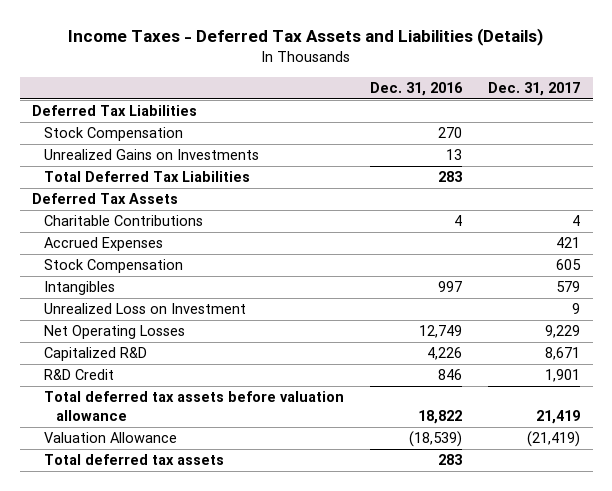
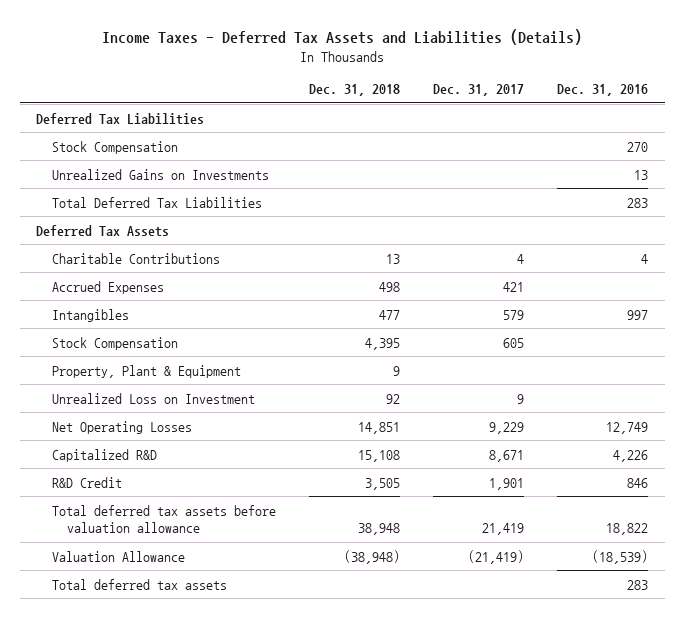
- | Dec. 31, 2016 | Dec. 31, 2017
+ | Dec. 31, 2018 | Dec. 31, 2017 | Dec. 31, 2016
moved down: Stock Compensation | 4,395 | 605 |
+ Property, Plant & Equipment | 9 | |

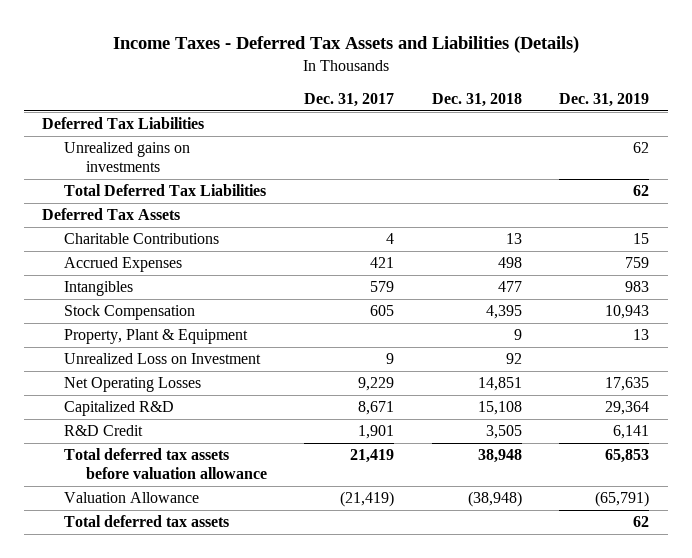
- | Dec. 31, 2018 | Dec. 31, 2017 | Dec. 31, 2016
+ | Dec. 31, 2017 | Dec. 31, 2018 | Dec. 31, 2019
- Stock Compensation | | | 270
- Unrealized Gains on Investments | | | 13
+ Unrealized gains on investments | | | 62

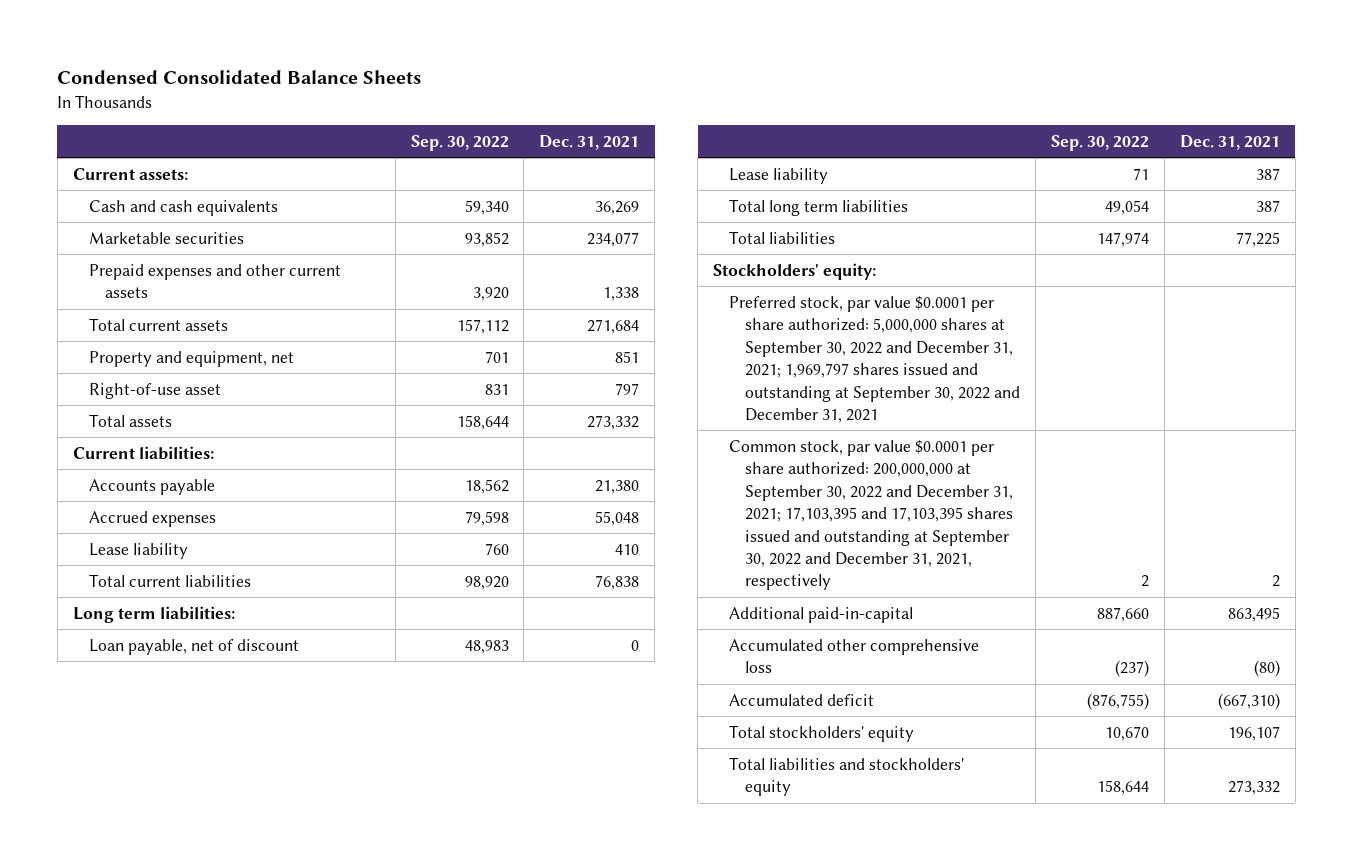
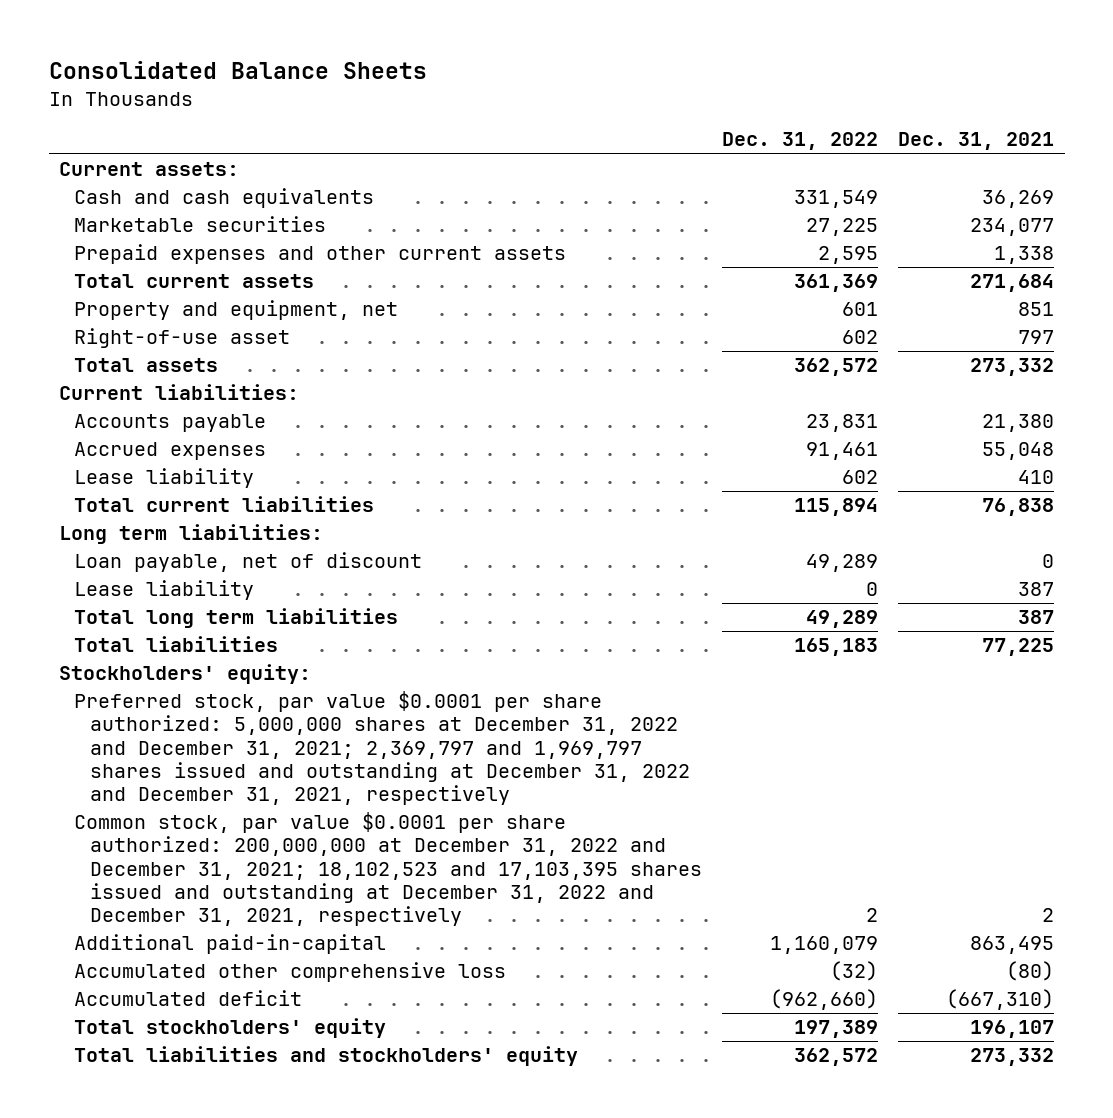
- Condensed Consolidated Balance Sheets
+ Consolidated Balance Sheets
- | Sep. 30, 2022 | Dec. 31, 2021
+ | Dec. 31, 2022 | Dec. 31, 2021
- Preferred stock, par value $0.0001 per share authorized: 5,000,000 shares at September 30, 2022 and December 31, 2021; 1,969,797 shares issued and outstanding at September 30, 2022 and December 31, 2021
- Common stock, par value $0.0001 per share authorized: 200,000,000 at September 30, 2022 and December 31, 2021; 17,103,395 and 17,103,395 shares issued and outstanding at September 30, 2022 and December 31, 2021, respectively | 2 | 2
+ Preferred stock, par value $0.0001 per share authorized: 5,000,000 shares at December 31, 2022 and December 31, 2021; 2,369,797 and 1,969,797 shares issued and outstanding at December 31, 2022 and December 31, 2021, respectively
+ Common stock, par value $0.0001 per share authorized: 200,000,000 at December 31, 2022 and December 31, 2021; 18,102,523 and 17,103,395 shares issued and outstanding at December 31, 2022 and December 31, 2021, respectively | 2 | 2

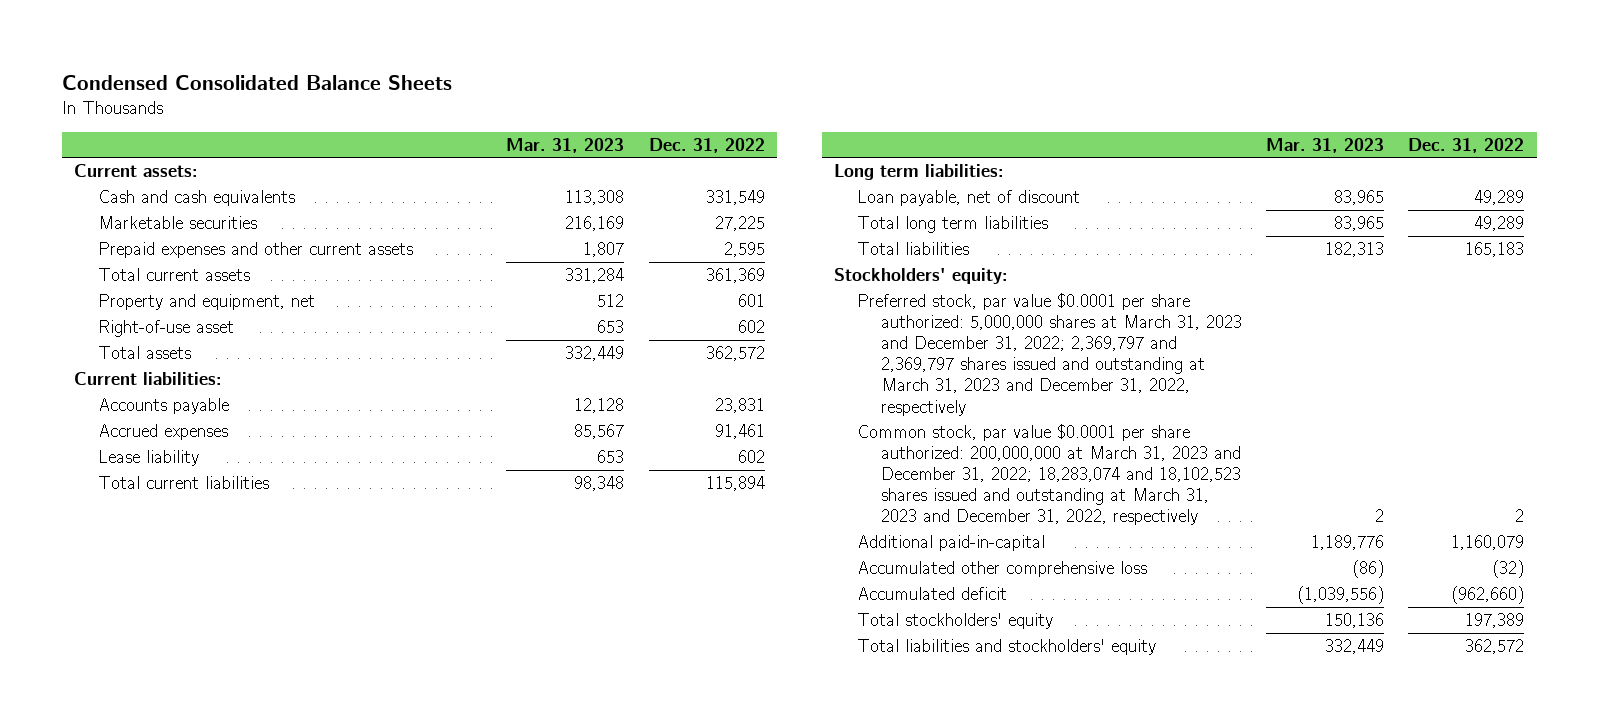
- Consolidated Balance Sheets
+ Condensed Consolidated Balance Sheets
- | Dec. 31, 2022 | Dec. 31, 2021
+ | Mar. 31, 2023 | Dec. 31, 2022
- Lease liability | 0 | 387
- Preferred stock, par value $0.0001 per share authorized: 5,000,000 shares at December 31, 2022 and December 31, 2021; 2,369,797 and 1,969,797 shares issued and outstanding at December 31, 2022 and December 31, 2021, respectively
- Common stock, par value $0.0001 per share authorized: 200,000,000 at December 31, 2022 and December 31, 2021; 18,102,523 and 17,103,395 shares issued and outstanding at December 31, 2022 and December 31, 2021, respectively | 2 | 2
+ Preferred stock, par value $0.0001 per share authorized: 5,000,000 shares at March 31, 2023 and December 31, 2022; 2,369,797 and 2,369,797 shares issued and outstanding at March 31, 2023 and December 31, 2022, respectively
+ Common stock, par value $0.0001 per share authorized: 200,000,000 at March 31, 2023 and December 31, 2022; 18,283,074 and 18,102,523 shares issued and outstanding at March 31, 2023 and December 31, 2022, respectively | 2 | 2

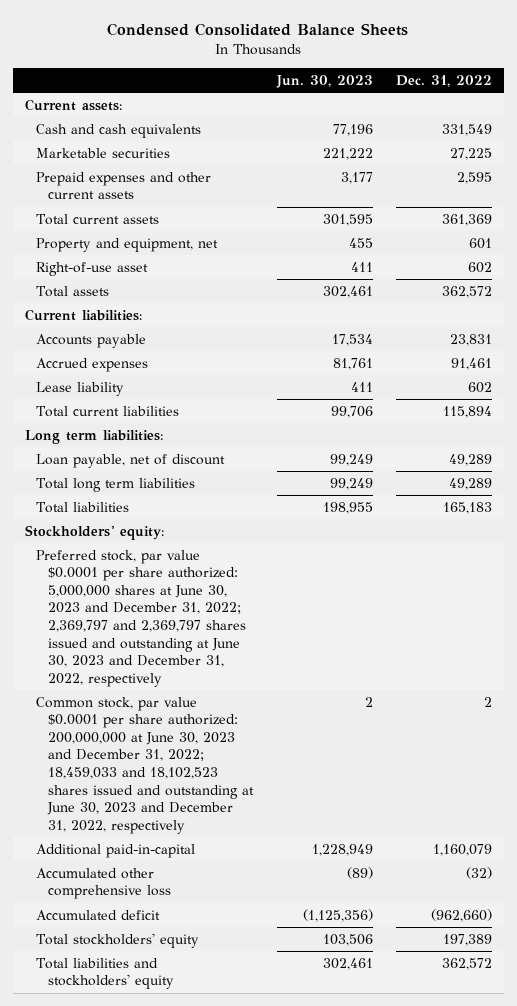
- | Mar. 31, 2023 | Dec. 31, 2022
+ | Jun. 30, 2023 | Dec. 31, 2022
- Preferred stock, par value $0.0001 per share authorized: 5,000,000 shares at March 31, 2023 and December 31, 2022; 2,369,797 and 2,369,797 shares issued and outstanding at March 31, 2023 and December 31, 2022, respectively
- Common stock, par value $0.0001 per share authorized: 200,000,000 at March 31, 2023 and December 31, 2022; 18,283,074 and 18,102,523 shares issued and outstanding at March 31, 2023 and December 31, 2022, respectively | 2 | 2
+ Preferred stock, par value $0.0001 per share authorized: 5,000,000 shares at June 30, 2023 and December 31, 2022; 2,369,797 and 2,369,797 shares issued and outstanding at June 30, 2023 and December 31, 2022, respectively
+ Common stock, par value $0.0001 per share authorized: 200,000,000 at June 30, 2023 and December 31, 2022; 18,459,033 and 18,102,523 shares issued and outstanding at June 30, 2023 and December 31, 2022, respectively | 2 | 2

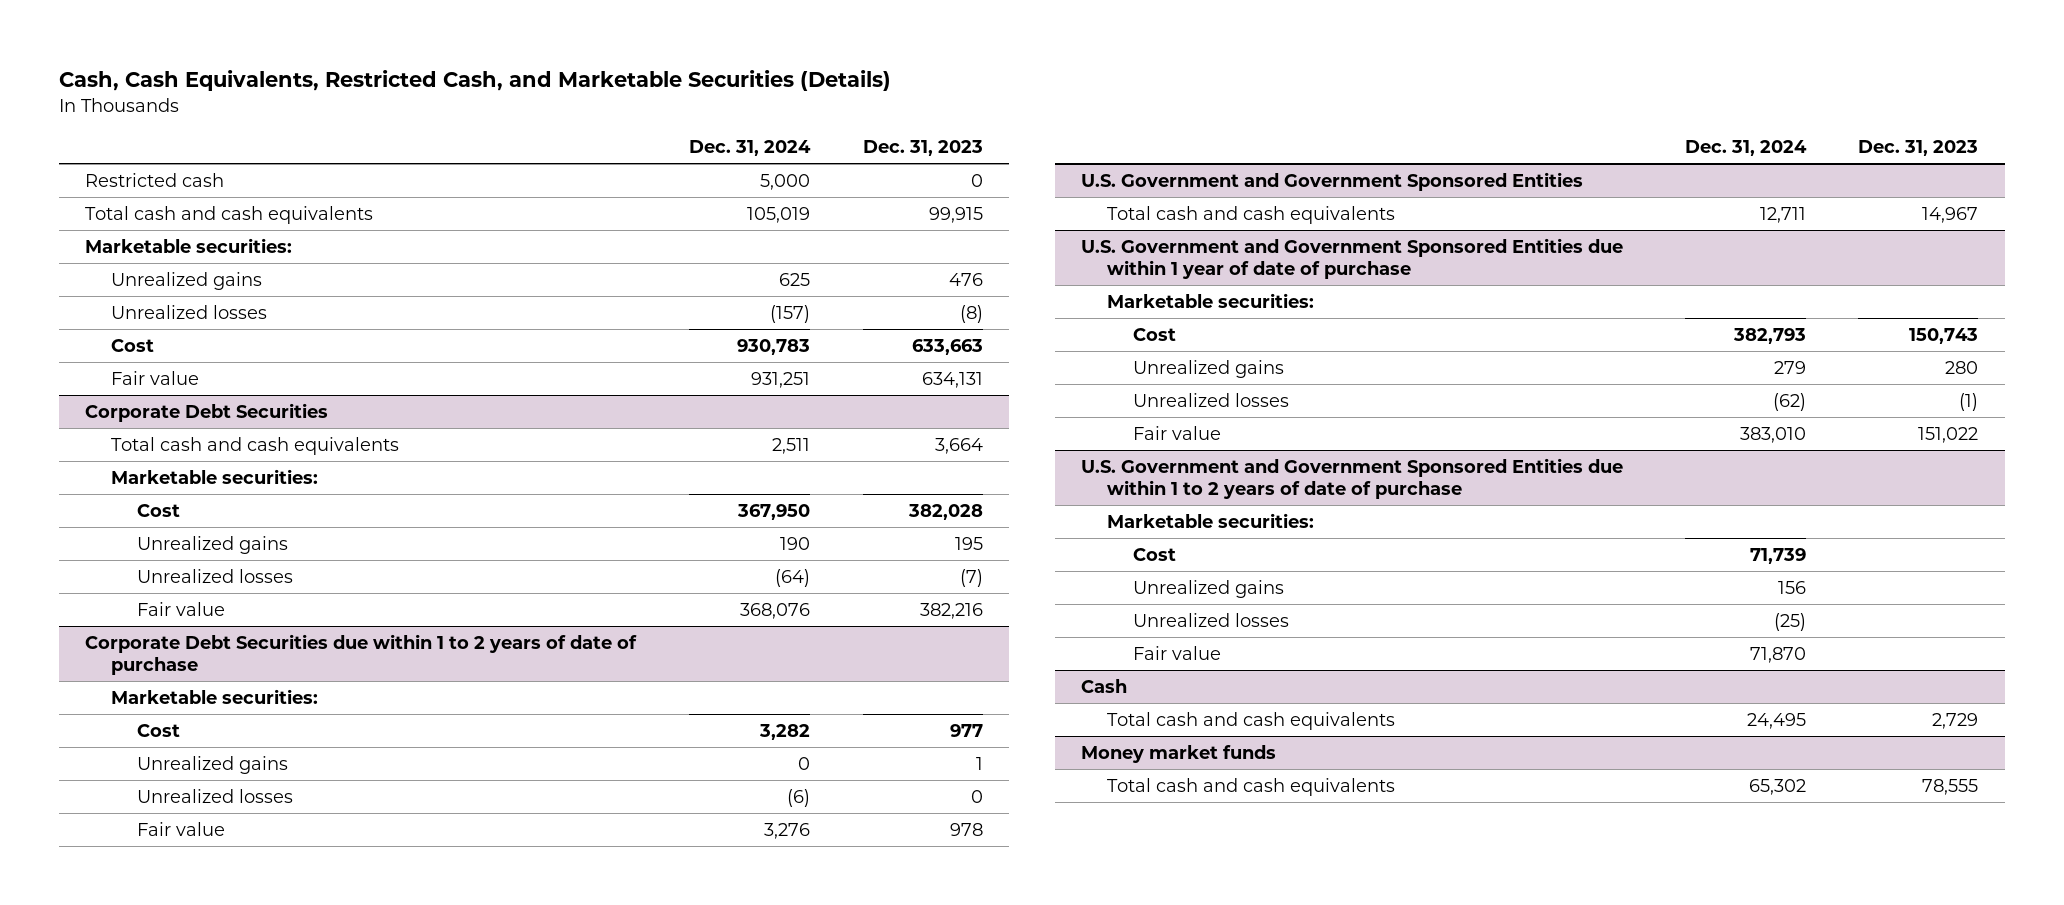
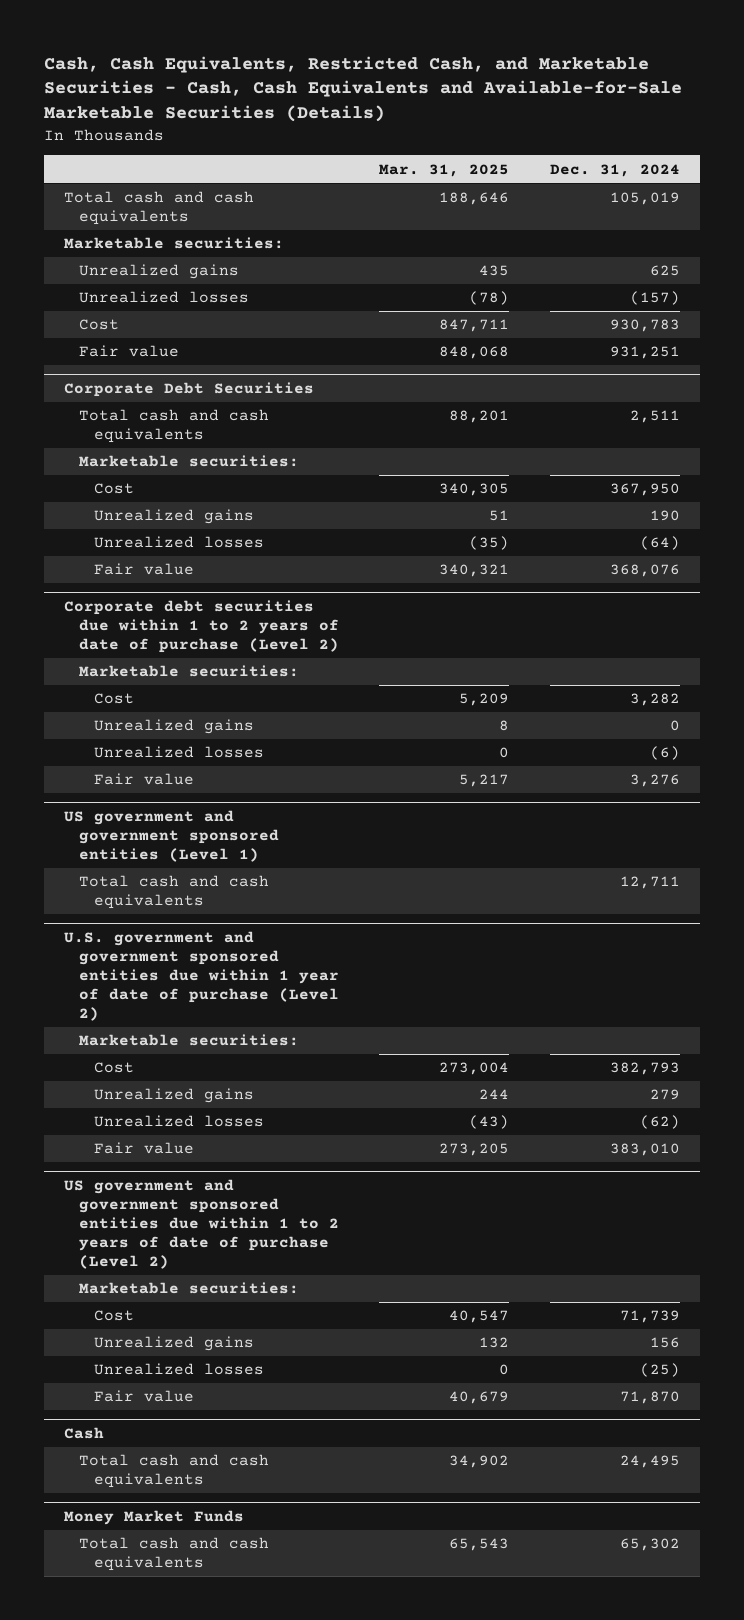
- Cash, Cash Equivalents, Restricted Cash, and Marketable Securities (Details)
+ Cash, Cash Equivalents, Restricted Cash, and Marketable Securities - Cash, Cash Equivalents and Available-for-Sale Marketable Securities (Details)
- | Dec. 31, 2024 | Dec. 31, 2023
+ | Mar. 31, 2025 | Dec. 31, 2024
- Restricted cash | 5,000 | 0
- Corporate Debt Securities due within 1 to 2 years of date of purchase
+ Corporate debt securities due within 1 to 2 years of date of purchase (Level 2)
- U.S. Government and Government Sponsored Entities
+ US government and government sponsored entities (Level 1)
- U.S. Government and Government Sponsored Entities due within 1 year of date of purchase
+ U.S. government and government sponsored entities due within 1 year of date of purchase (Level 2)
- U.S. Government and Government Sponsored Entities due within 1 to 2 years of date of purchase
+ US government and government sponsored entities due within 1 to 2 years of date of purchase (Level 2)
- Money market funds
+ Money Market Funds

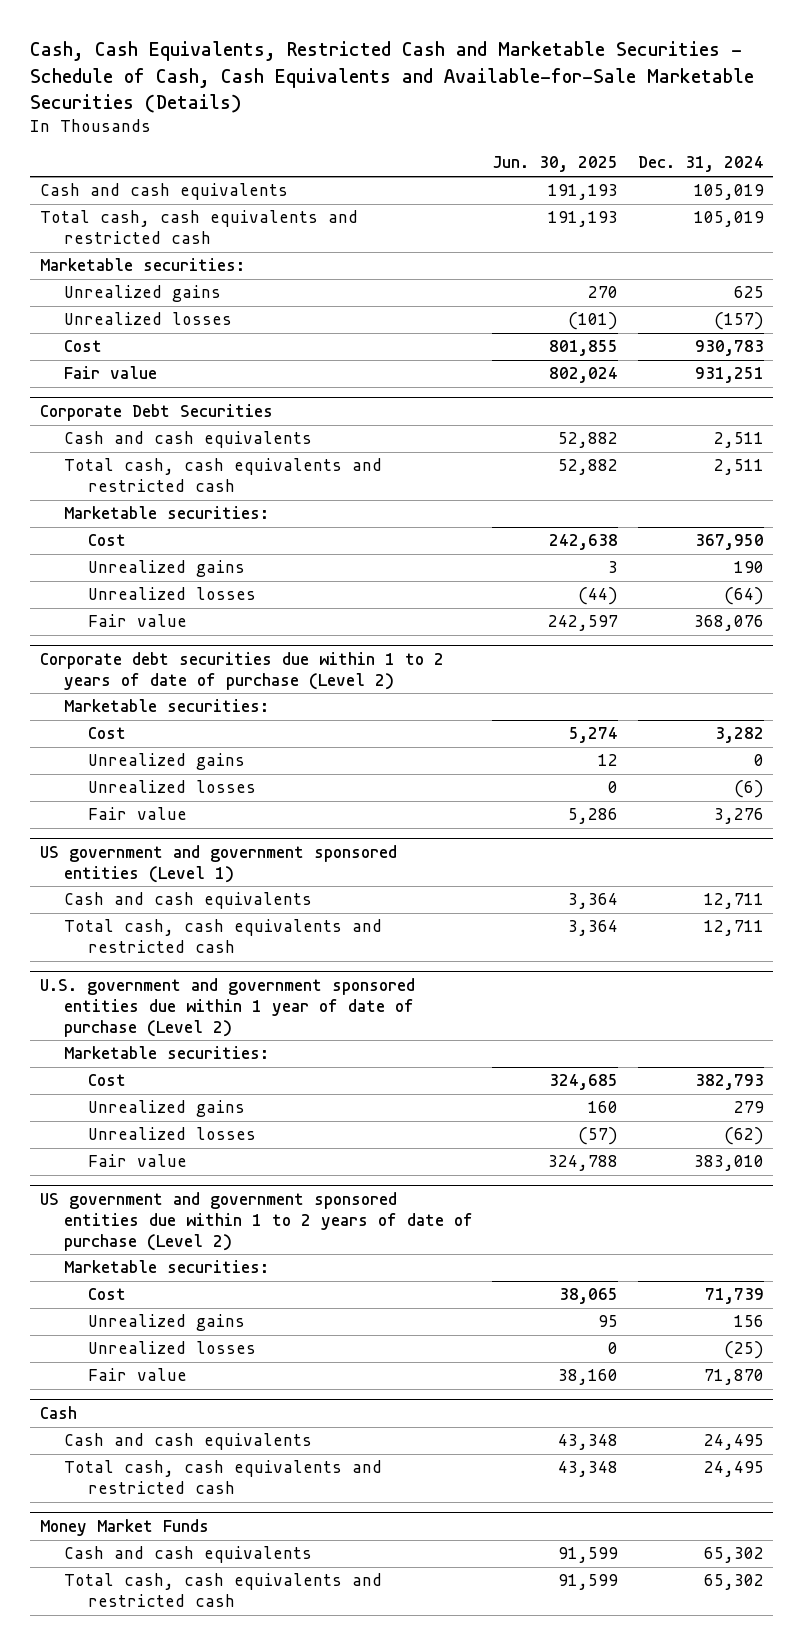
- Cash, Cash Equivalents, Restricted Cash, and Marketable Securities - Cash, Cash Equivalents and Available-for-Sale Marketable Securities (Details)
+ Cash, Cash Equivalents, Restricted Cash and Marketable Securities - Schedule of Cash, Cash Equivalents and Available-for-Sale Marketable Securities (Details)
- | Mar. 31, 2025 | Dec. 31, 2024
+ | Jun. 30, 2025 | Dec. 31, 2024
- Total cash and cash equivalents | 188,646 | 105,019
+ Cash and cash equivalents | 191,193 | 105,019
+ Total cash, cash equivalents and restricted cash | 191,193 | 105,019
@ Corporate Debt Securities
- Total cash and cash equivalents | 88,201 | 2,511
+ Cash and cash equivalents | 52,882 | 2,511
+ Total cash, cash equivalents and restricted cash | 52,882 | 2,511
@ US government and government sponsored entities (Level 1)
- Total cash and cash equivalents | | 12,711
+ Cash and cash equivalents | 3,364 | 12,711
+ Total cash, cash equivalents and restricted cash | 3,364 | 12,711
@ Cash
- Total cash and cash equivalents | 34,902 | 24,495
+ Cash and cash equivalents | 43,348 | 24,495
+ Total cash, cash equivalents and restricted cash | 43,348 | 24,495
@ Money Market Funds
- Total cash and cash equivalents | 65,543 | 65,302
+ Cash and cash equivalents | 91,599 | 65,302
+ Total cash, cash equivalents and restricted cash | 91,599 | 65,302

